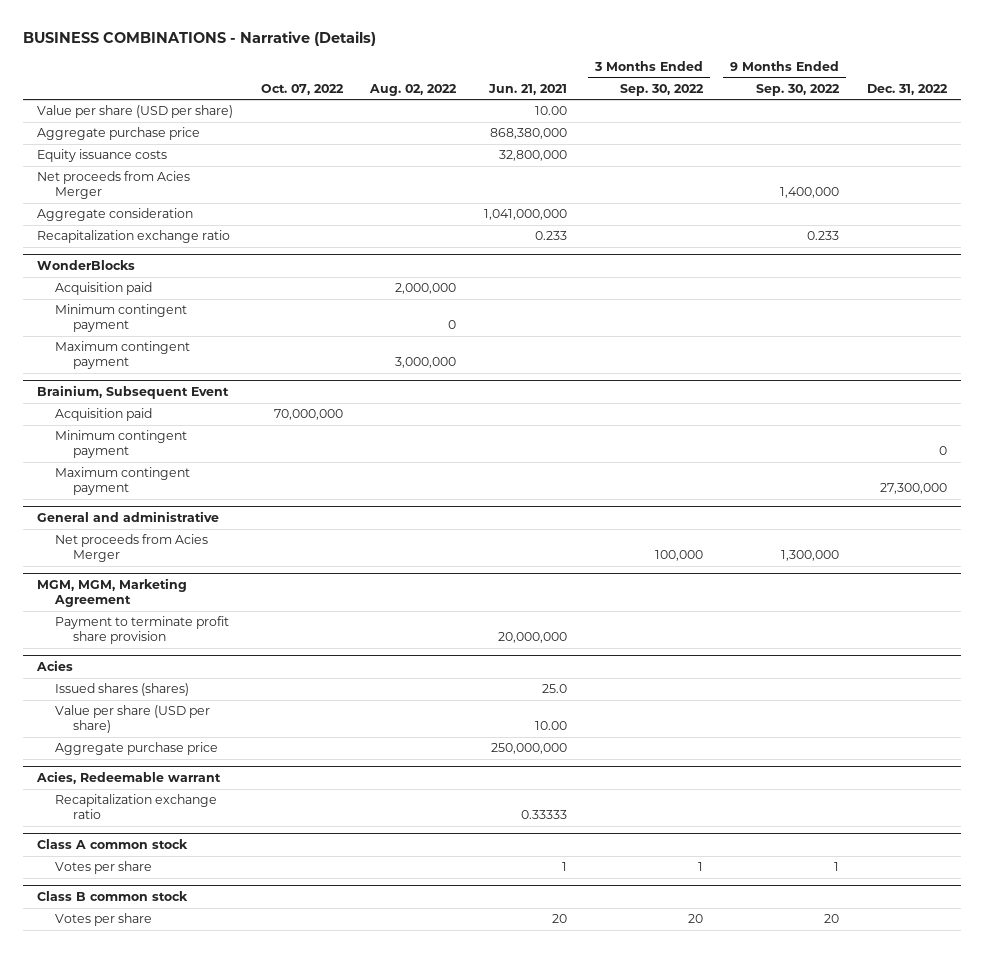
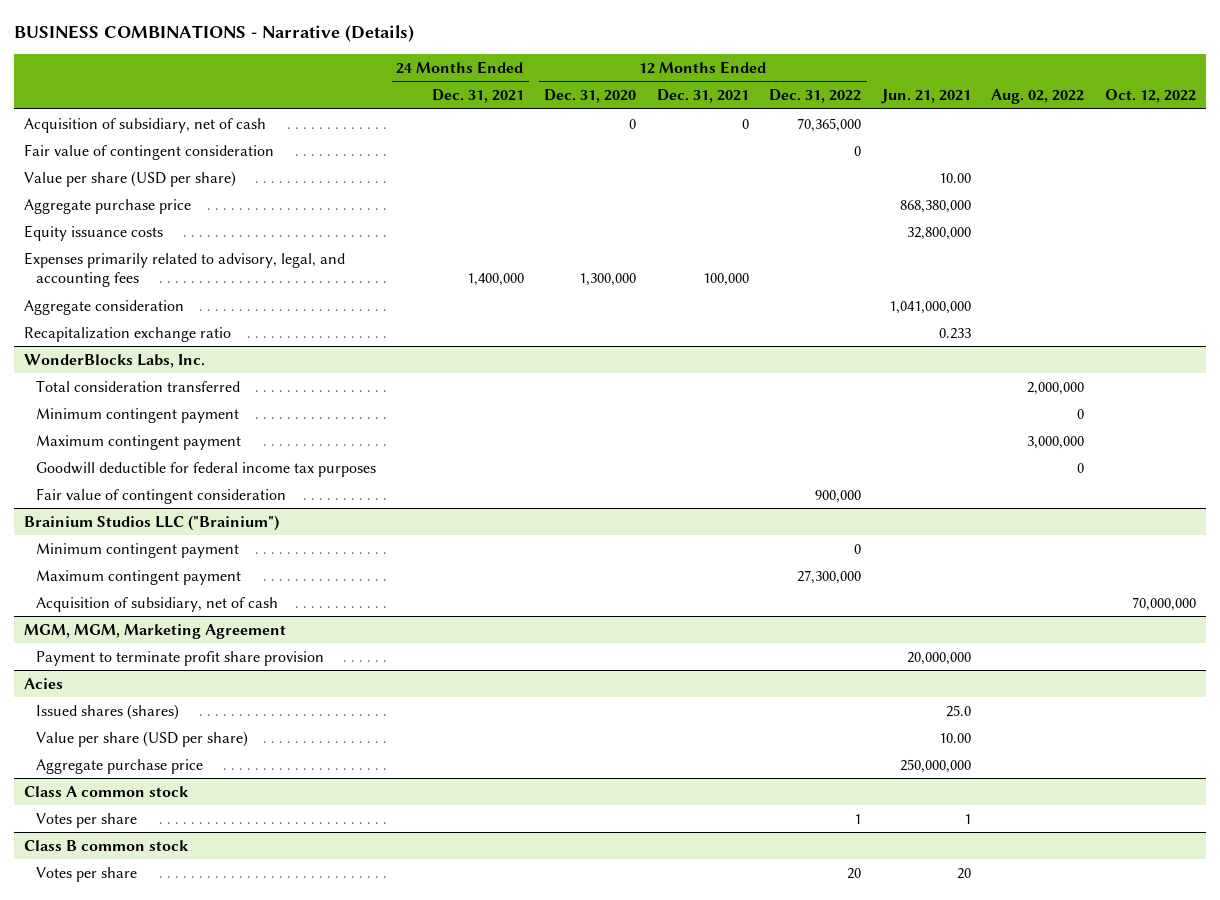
- | Oct. 07, 2022 | Aug. 02, 2022 | Jun. 21, 2021 | 3 Months Ended Sep. 30, 2022 | 9 Months Ended Sep. 30, 2022 | Dec. 31, 2022
+ | 24 Months Ended Dec. 31, 2021 | 12 Months Ended Dec. 31, 2020 | 12 Months Ended Dec. 31, 2021 | 12 Months Ended Dec. 31, 2022 | Jun. 21, 2021 | Aug. 02, 2022 | Oct. 12, 2022
+ Acquisition of subsidiary, net of cash | | 0 | 0 | 70,365,000 | | |
+ Fair value of contingent consideration | | | | 0 | | |
- Net proceeds from Acies Merger | | | | | 1,400,000 |
+ Expenses primarily related to advisory, legal, and accounting fees | 1,400,000 | 1,300,000 | 100,000 | | | |
- WonderBlocks
- Acquisition paid | | 2,000,000 | | | |
+ WonderBlocks Labs, Inc.
+ Total consideration transferred | | | | | | 2,000,000 |
- Brainium, Subsequent Event
- Acquisition paid | 70,000,000 | | | | |
- Minimum contingent payment | | | | | | 0
- Maximum contingent payment | | | | | | 27,300,000
- General and administrative
- Net proceeds from Acies Merger | | | | 100,000 | 1,300,000 |
+ Goodwill deductible for federal income tax purposes | | | | | | 0 |
+ Fair value of contingent consideration | | | | 900,000 | | |
+ Brainium Studios LLC ("Brainium")
+ Minimum contingent payment | | | | 0 | | |
+ Maximum contingent payment | | | | 27,300,000 | | |
+ Acquisition of subsidiary, net of cash | | | | | | | 70,000,000
- Acies, Redeemable warrant
- Recapitalization exchange ratio | | | 0.33333 | | |

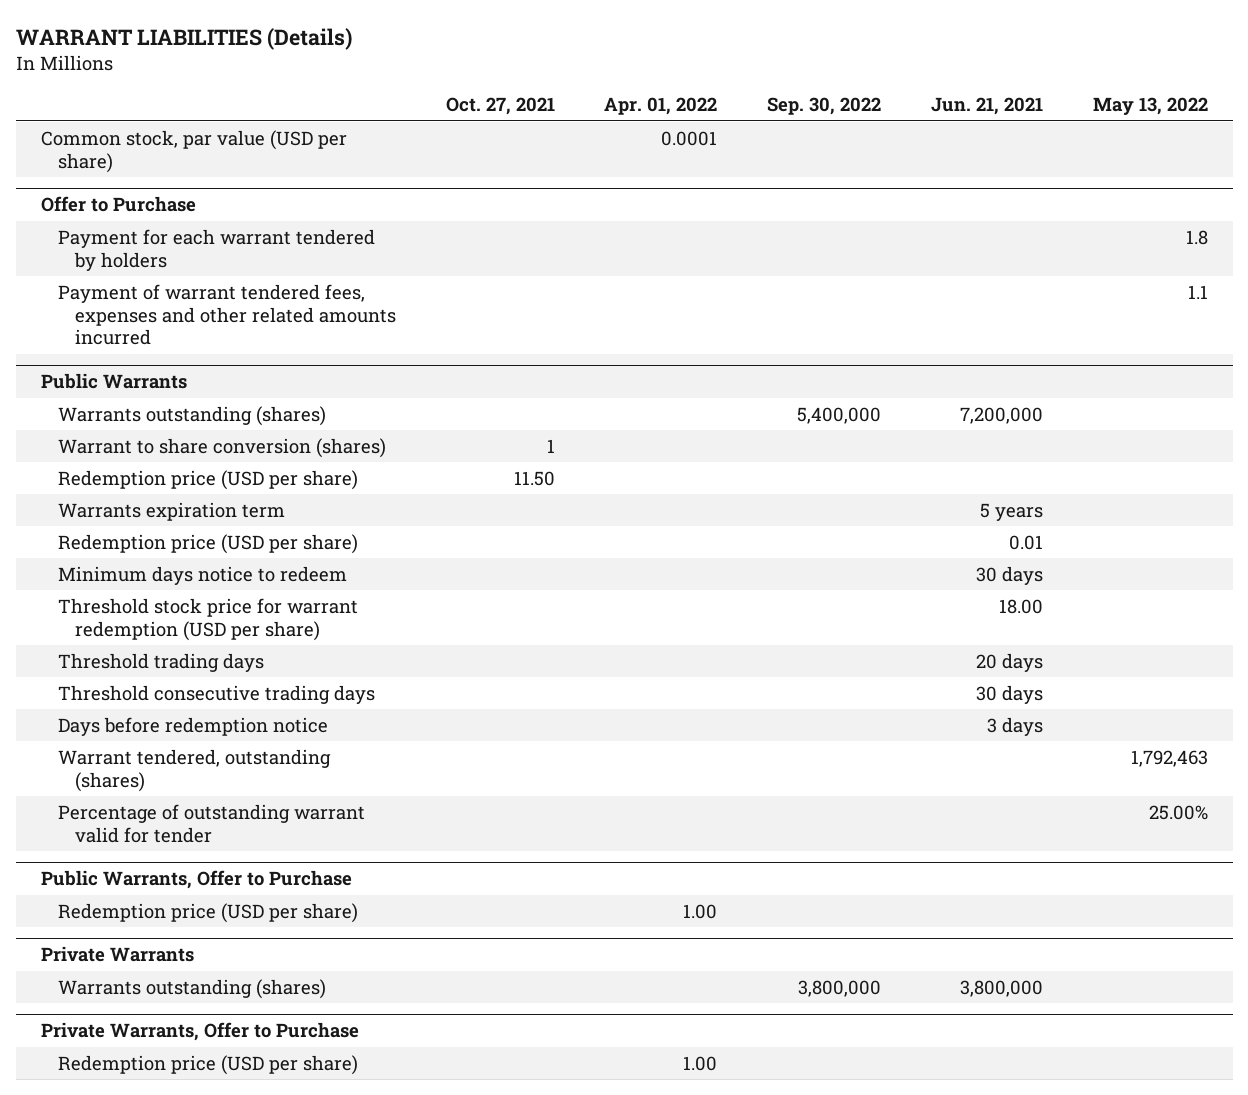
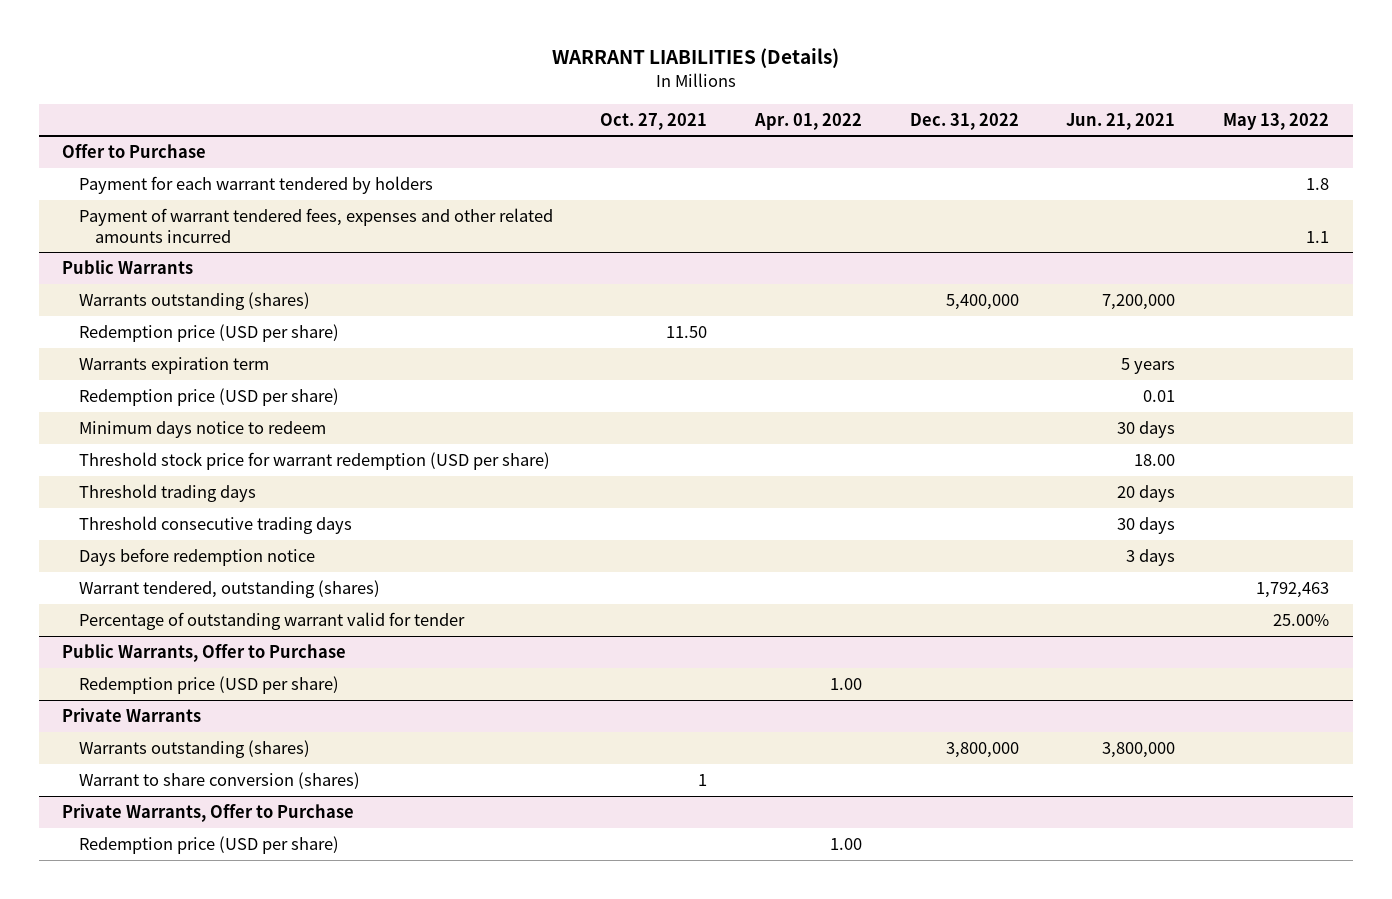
- | Oct. 27, 2021 | Apr. 01, 2022 | Sep. 30, 2022 | Jun. 21, 2021 | May 13, 2022
+ | Oct. 27, 2021 | Apr. 01, 2022 | Dec. 31, 2022 | Jun. 21, 2021 | May 13, 2022
- Common stock, par value (USD per share) | | 0.0001 | | |
@ Public Warrants
- Warrant to share conversion (shares) | 1 | | | |
@ Private Warrants
+ Warrant to share conversion (shares) | 1 | | | |

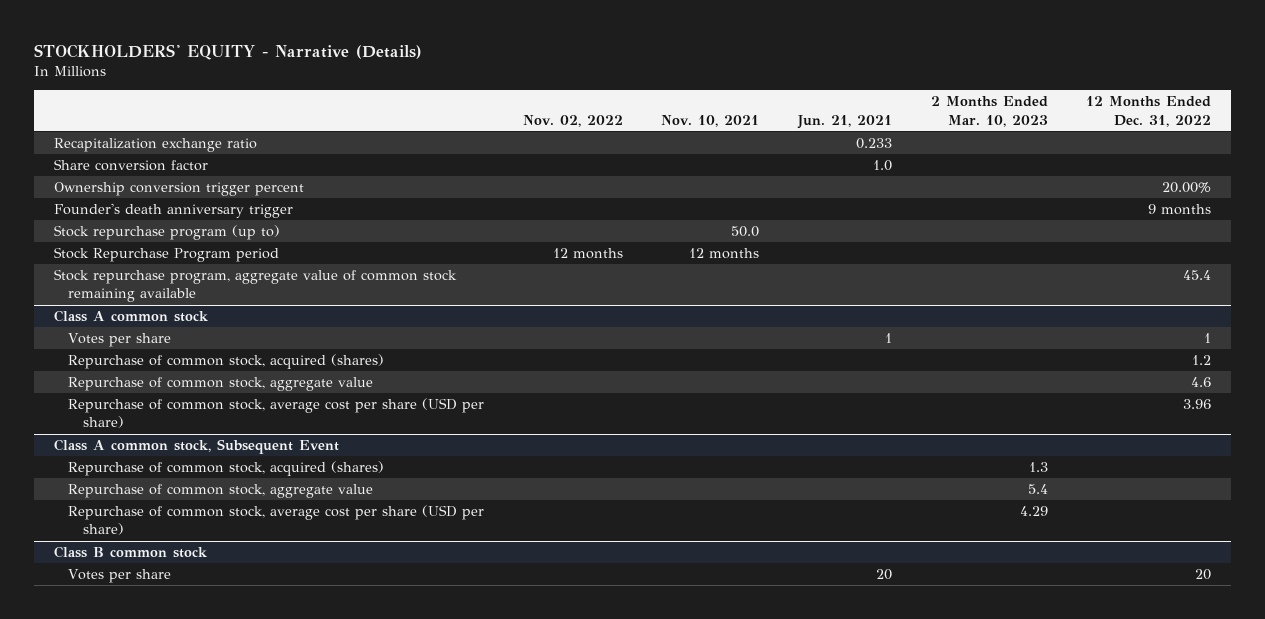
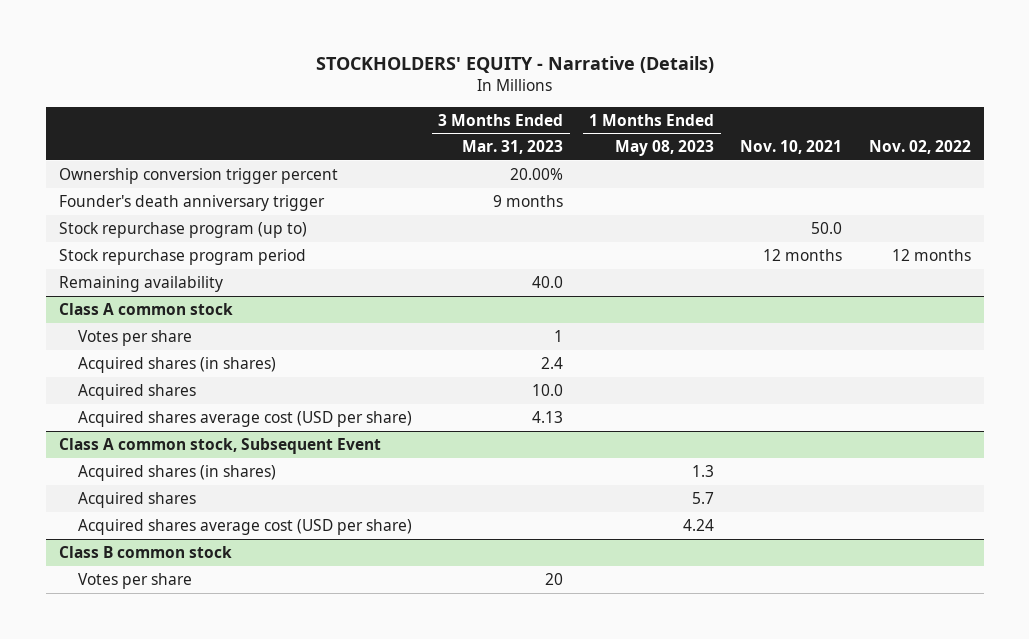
- | Nov. 02, 2022 | Nov. 10, 2021 | Jun. 21, 2021 | 2 Months Ended Mar. 10, 2023 | 12 Months Ended Dec. 31, 2022
+ | 3 Months Ended Mar. 31, 2023 | 1 Months Ended May 08, 2023 | Nov. 10, 2021 | Nov. 02, 2022
- Recapitalization exchange ratio | | | 0.233 | |
- Share conversion factor | | | 1.0 | |
- Stock Repurchase Program period | 12 months | 12 months | | |
- Stock repurchase program, aggregate value of common stock remaining available | | | | | 45.4
+ Stock repurchase program period | | | 12 months | 12 months
+ Remaining availability | 40.0 | | |
@ Class A common stock
- Repurchase of common stock, acquired (shares) | | | | | 1.2
- Repurchase of common stock, aggregate value | | | | | 4.6
- Repurchase of common stock, average cost per share (USD per share) | | | | | 3.96
+ Acquired shares (in shares) | 2.4 | | |
+ Acquired shares | 10.0 | | |
+ Acquired shares average cost (USD per share) | 4.13 | | |
@ Class A common stock, Subsequent Event
- Repurchase of common stock, acquired (shares) | | | | 1.3 |
- Repurchase of common stock, aggregate value | | | | 5.4 |
- Repurchase of common stock, average cost per share (USD per share) | | | | 4.29 |
+ Acquired shares (in shares) | | 1.3 | |
+ Acquired shares | | 5.7 | |
+ Acquired shares average cost (USD per share) | | 4.24 | |

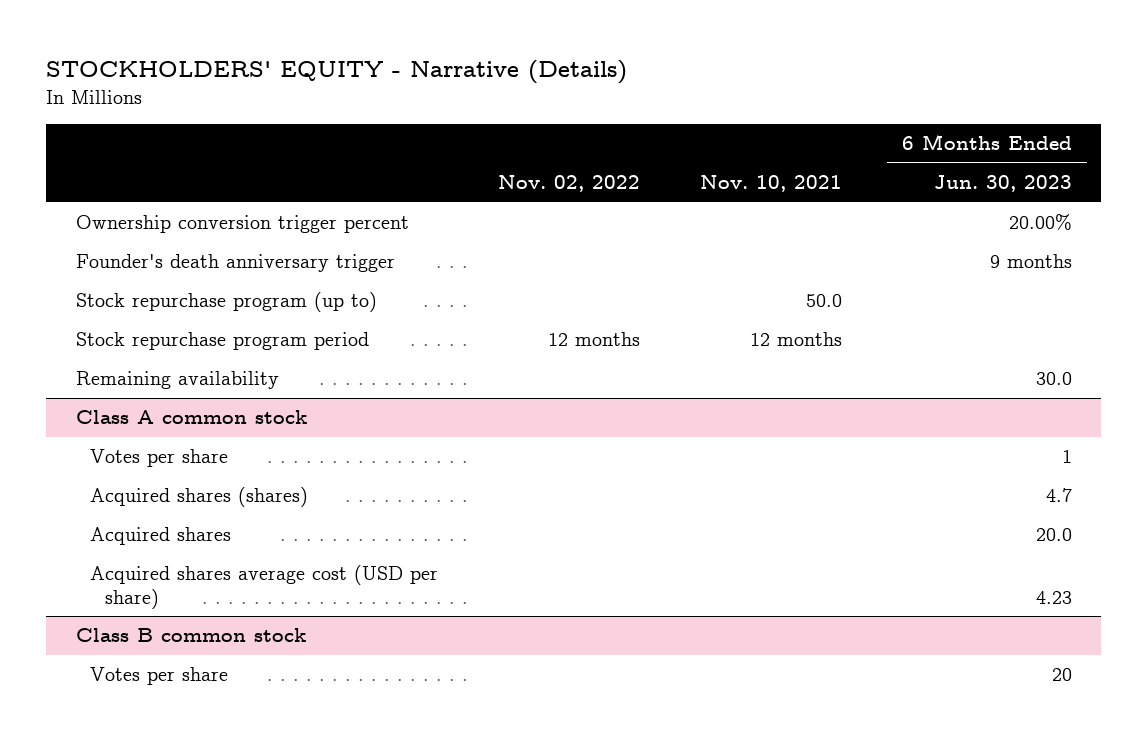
- | 3 Months Ended Mar. 31, 2023 | 1 Months Ended May 08, 2023 | Nov. 10, 2021 | Nov. 02, 2022
+ | Nov. 02, 2022 | Nov. 10, 2021 | 6 Months Ended Jun. 30, 2023
@ Class A common stock
- Acquired shares (in shares) | 2.4 | | |
+ Acquired shares (shares) | | | 4.7
- Class A common stock, Subsequent Event
- Acquired shares (in shares) | | 1.3 | |
- Acquired shares | | 5.7 | |
- Acquired shares average cost (USD per share) | | 4.24 | |

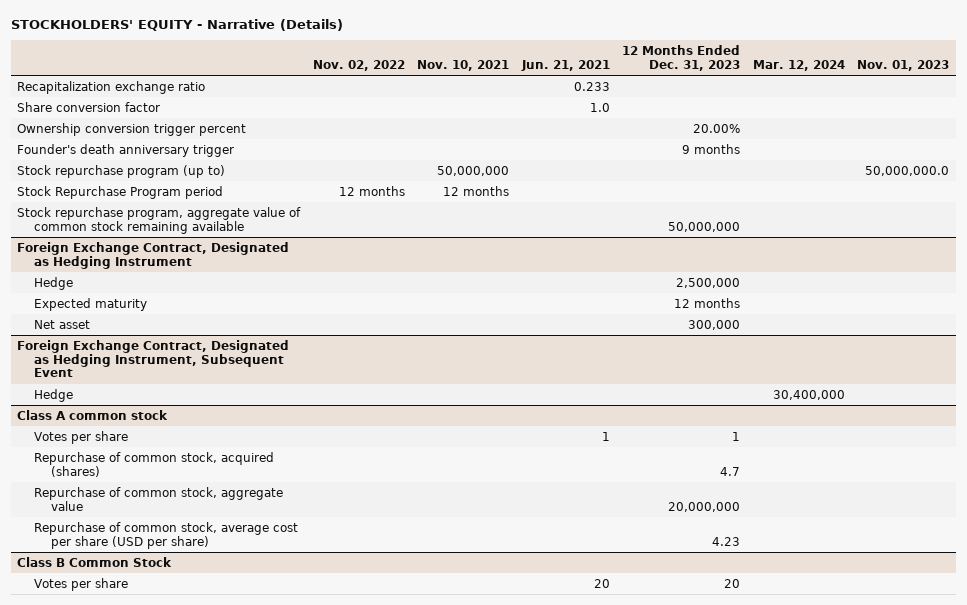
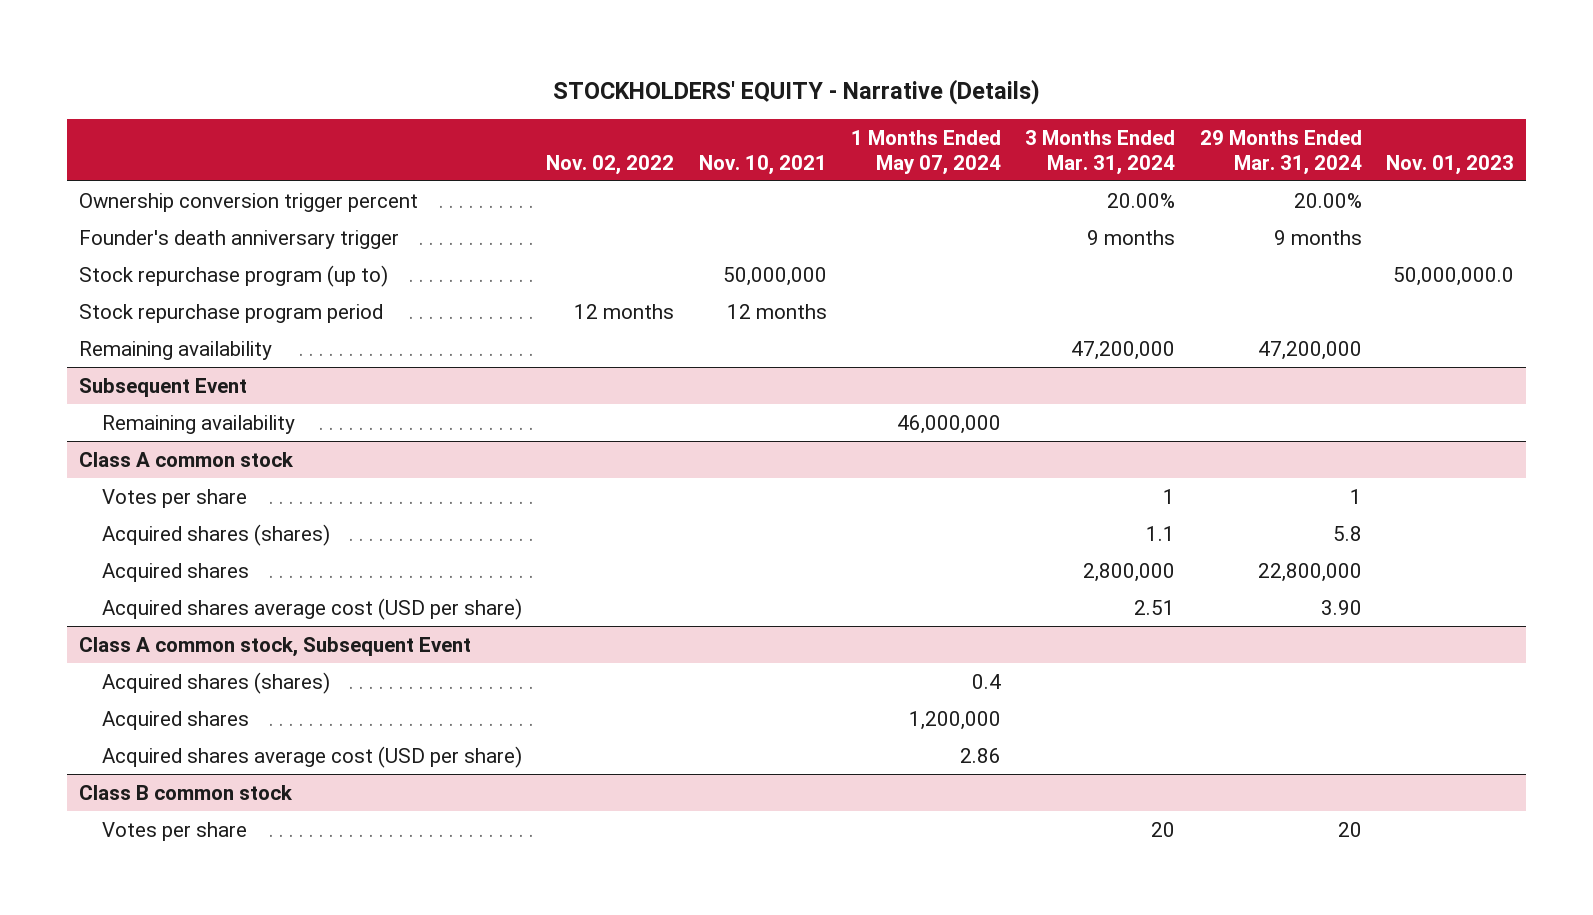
- | Nov. 02, 2022 | Nov. 10, 2021 | Jun. 21, 2021 | 12 Months Ended Dec. 31, 2023 | Mar. 12, 2024 | Nov. 01, 2023
+ | Nov. 02, 2022 | Nov. 10, 2021 | 1 Months Ended May 07, 2024 | 3 Months Ended Mar. 31, 2024 | 29 Months Ended Mar. 31, 2024 | Nov. 01, 2023
- Recapitalization exchange ratio | | | 0.233 | | |
- Share conversion factor | | | 1.0 | | |
- Stock Repurchase Program period | 12 months | 12 months | | | |
- Stock repurchase program, aggregate value of common stock remaining available | | | | 50,000,000 | |
- Foreign Exchange Contract, Designated as Hedging Instrument
- Hedge | | | | 2,500,000 | |
- Expected maturity | | | | 12 months | |
- Net asset | | | | 300,000 | |
- Foreign Exchange Contract, Designated as Hedging Instrument, Subsequent Event
- Hedge | | | | | 30,400,000 |
+ Stock repurchase program period | 12 months | 12 months | | | |
+ Remaining availability | | | | 47,200,000 | 47,200,000 |
+ Subsequent Event
+ Remaining availability | | | 46,000,000 | | |
@ Class A common stock
- Repurchase of common stock, acquired (shares) | | | | 4.7 | |
- Repurchase of common stock, aggregate value | | | | 20,000,000 | |
- Repurchase of common stock, average cost per share (USD per share) | | | | 4.23 | |
- Class B Common Stock
@ Class A common stock
+ Acquired shares (shares) | | | | 1.1 | 5.8 |
+ Acquired shares | | | | 2,800,000 | 22,800,000 |
+ Acquired shares average cost (USD per share) | | | | 2.51 | 3.90 |
+ Class A common stock, Subsequent Event
+ Acquired shares (shares) | | | 0.4 | | |
+ Acquired shares | | | 1,200,000 | | |
+ Acquired shares average cost (USD per share) | | | 2.86 | | |
+ Class B common stock

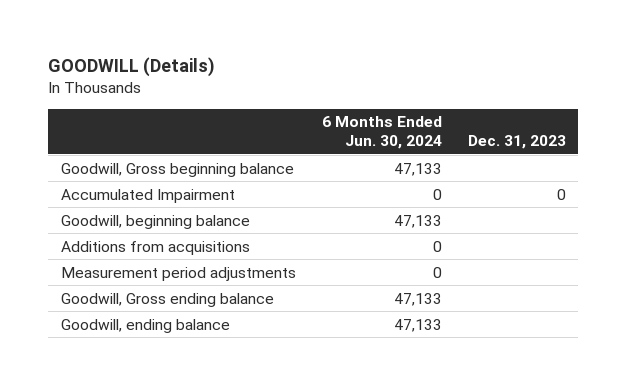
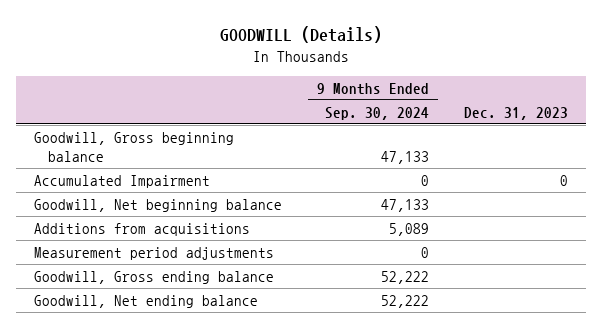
- | 6 Months Ended Jun. 30, 2024 | Dec. 31, 2023
+ | 9 Months Ended Sep. 30, 2024 | Dec. 31, 2023
- Goodwill, beginning balance | 47,133 |
+ Goodwill, Net beginning balance | 47,133 |
- Goodwill, ending balance | 47,133 |
+ Goodwill, Net ending balance | 52,222 |

